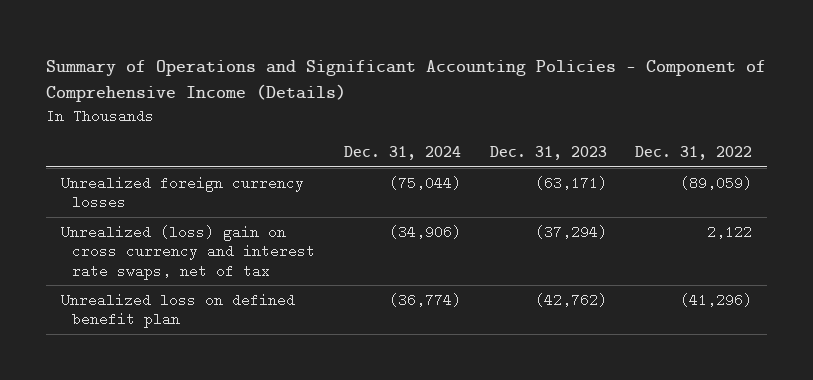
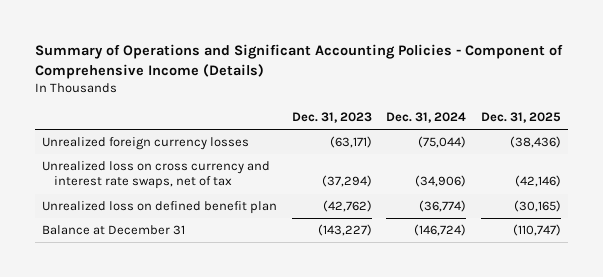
- | Dec. 31, 2024 | Dec. 31, 2023 | Dec. 31, 2022
+ | Dec. 31, 2023 | Dec. 31, 2024 | Dec. 31, 2025
- Unrealized (loss) gain on cross currency and interest rate swaps, net of tax | (34,906) | (37,294) | 2,122
+ Unrealized loss on cross currency and interest rate swaps, net of tax | (37,294) | (34,906) | (42,146)
+ Balance at December 31 | (143,227) | (146,724) | (110,747)

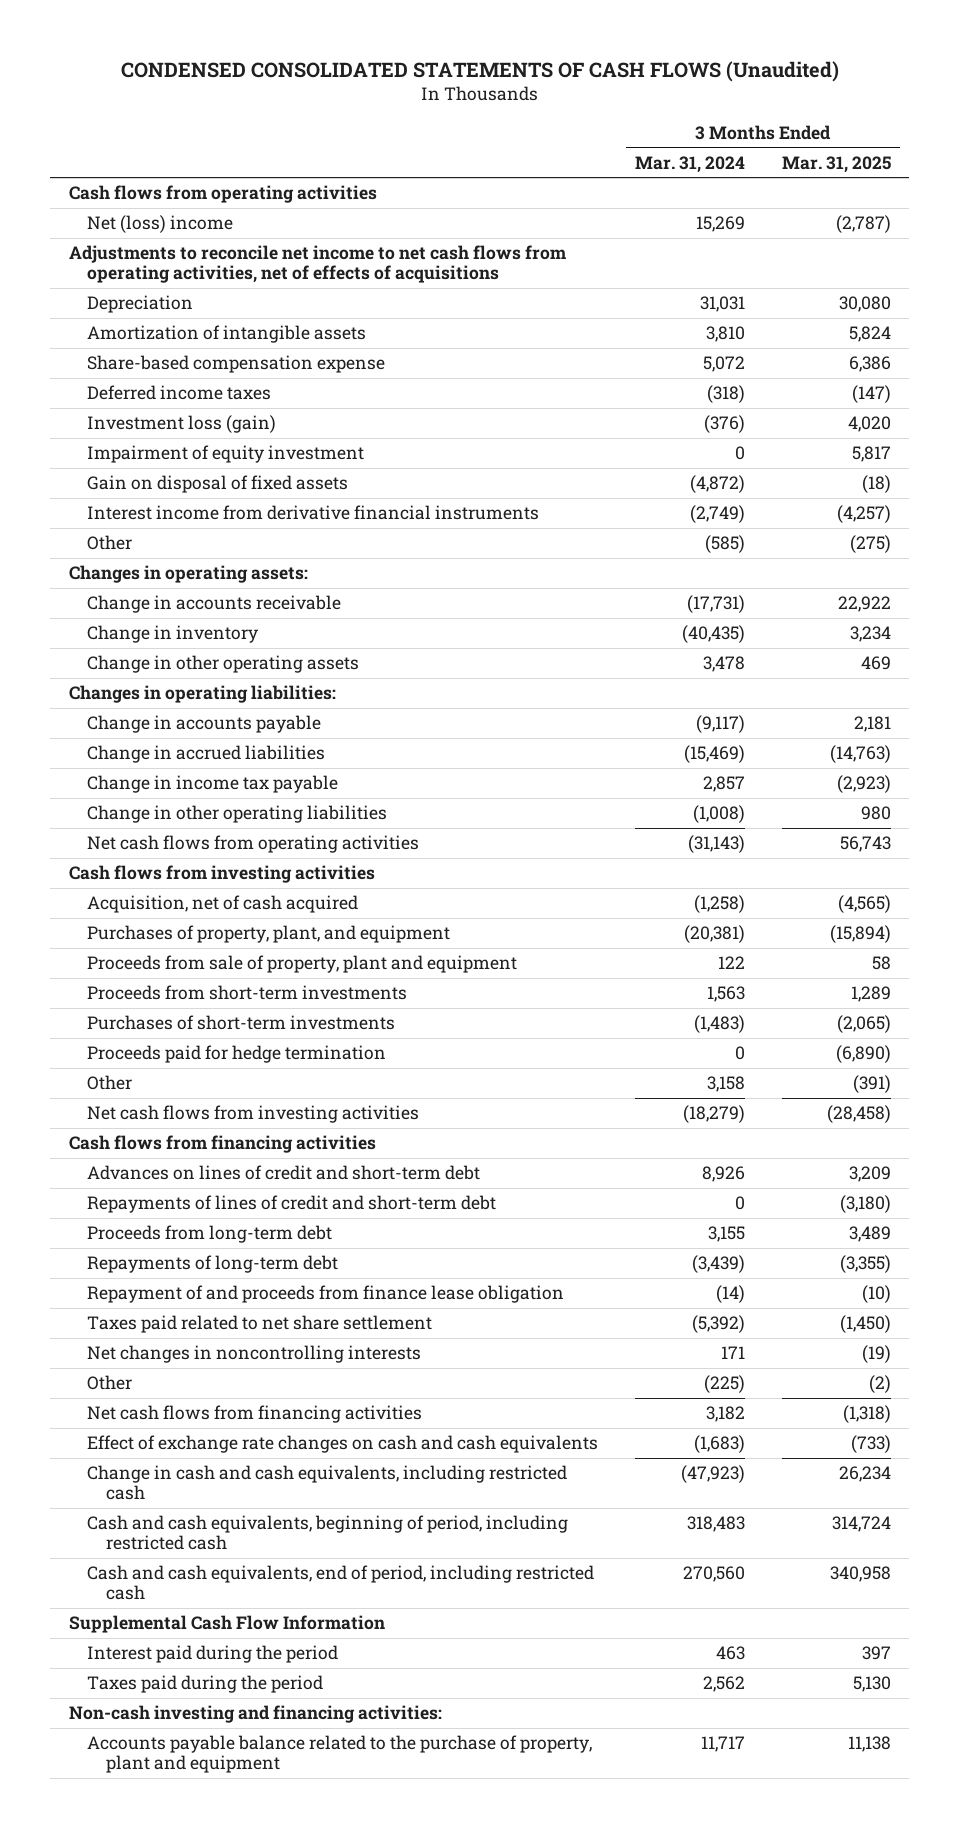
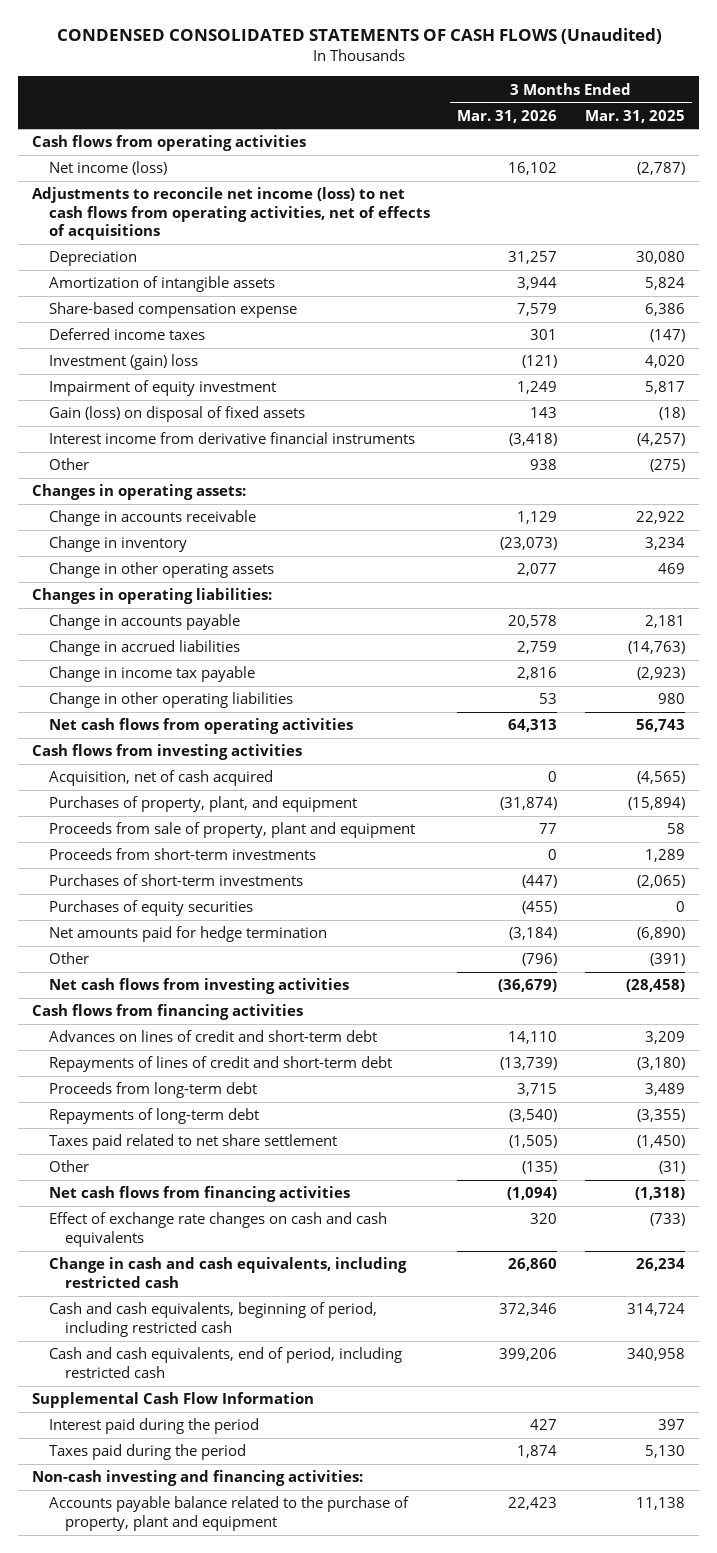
- | 3 Months Ended Mar. 31, 2024 | 3 Months Ended Mar. 31, 2025
+ | 3 Months Ended Mar. 31, 2026 | 3 Months Ended Mar. 31, 2025
- Net (loss) income | 15,269 | (2,787)
- Adjustments to reconcile net income to net cash flows from operating activities, net of effects of acquisitions
+ Net income (loss) | 16,102 | (2,787)
+ Adjustments to reconcile net income (loss) to net cash flows from operating activities, net of effects of acquisitions
- Investment loss (gain) | (376) | 4,020
+ Investment (gain) loss | (121) | 4,020
- Gain on disposal of fixed assets | (4,872) | (18)
+ Gain (loss) on disposal of fixed assets | 143 | (18)
- Proceeds paid for hedge termination | 0 | (6,890)
+ Purchases of equity securities | (455) | 0
+ Net amounts paid for hedge termination | (3,184) | (6,890)
- Repayment of and proceeds from finance lease obligation | (14) | (10)
- Net changes in noncontrolling interests | 171 | (19)
- Other | (225) | (2)
+ Other | (135) | (31)

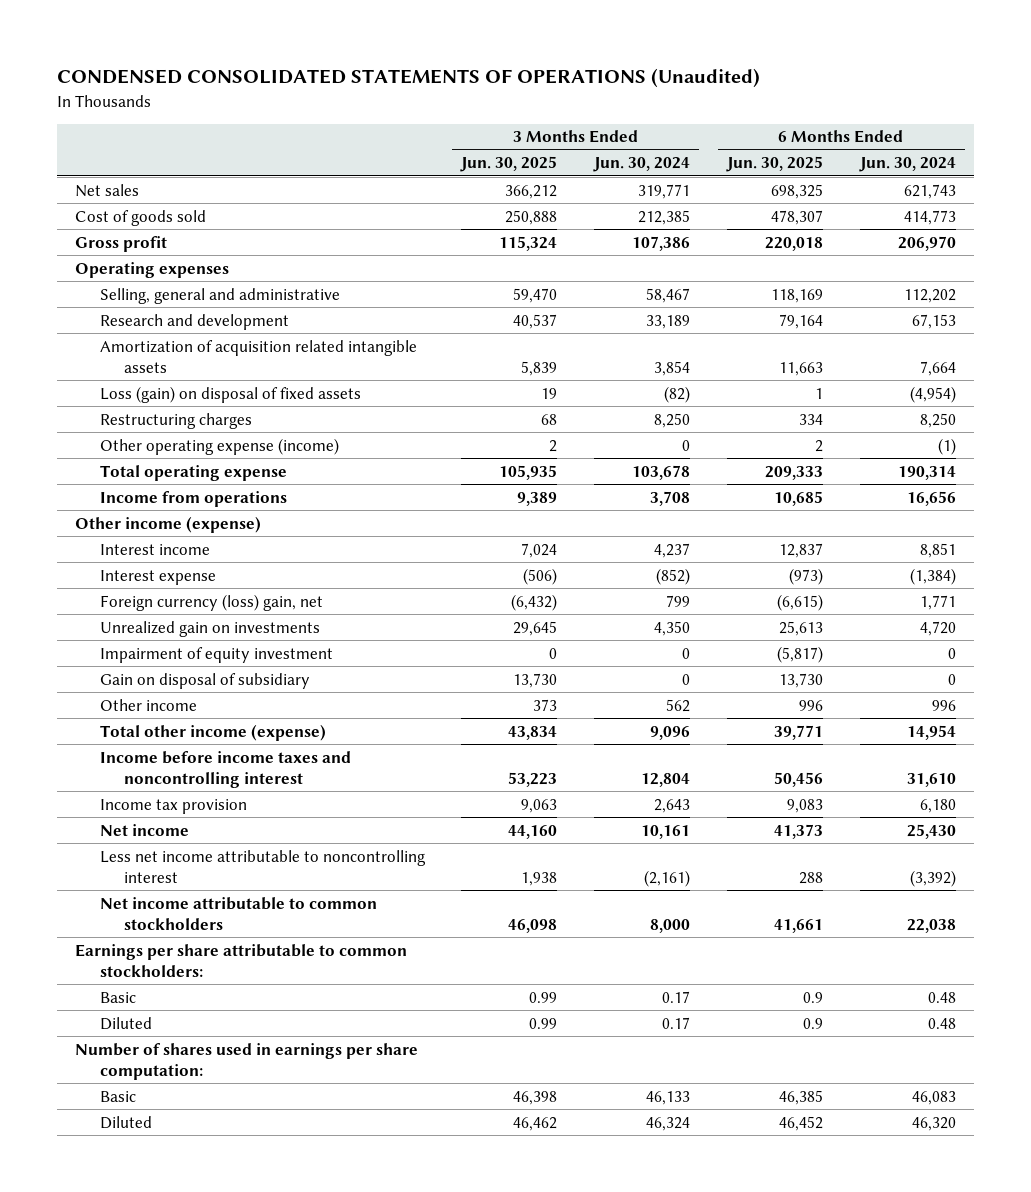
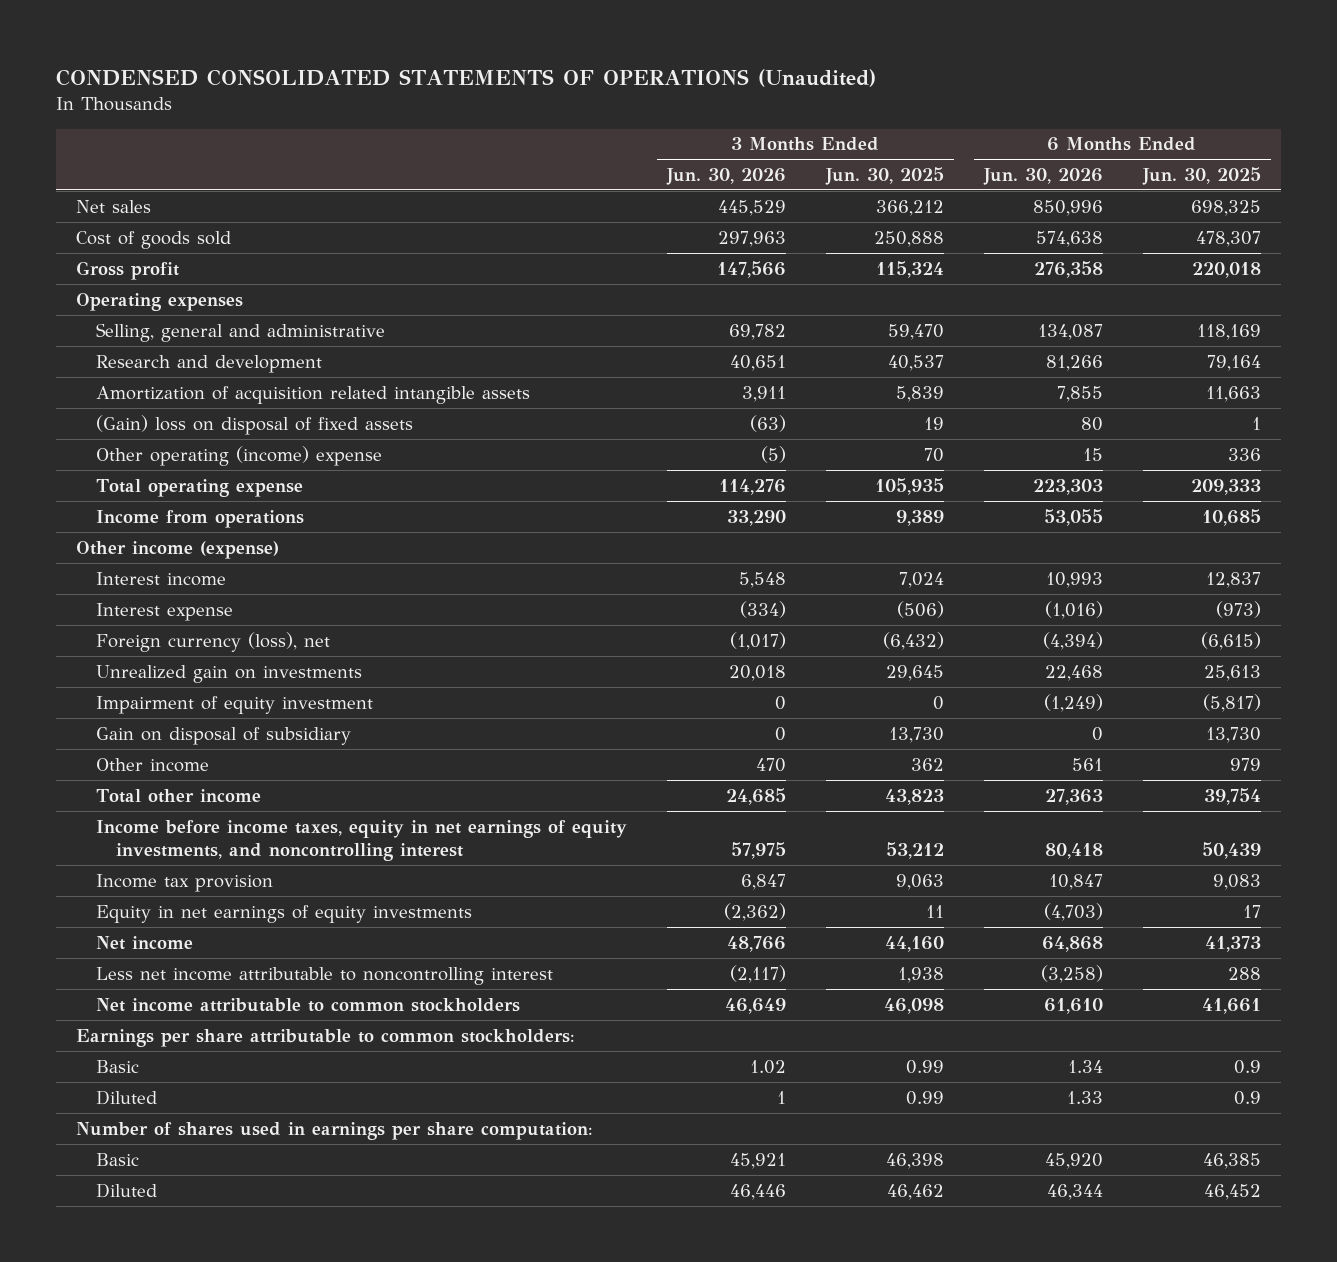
- | 3 Months Ended Jun. 30, 2025 | 3 Months Ended Jun. 30, 2024 | 6 Months Ended Jun. 30, 2025 | 6 Months Ended Jun. 30, 2024
+ | 3 Months Ended Jun. 30, 2026 | 3 Months Ended Jun. 30, 2025 | 6 Months Ended Jun. 30, 2026 | 6 Months Ended Jun. 30, 2025
- Loss (gain) on disposal of fixed assets | 19 | (82) | 1 | (4,954)
- Restructuring charges | 68 | 8,250 | 334 | 8,250
- Other operating expense (income) | 2 | 0 | 2 | (1)
+ (Gain) loss on disposal of fixed assets | (63) | 19 | 80 | 1
+ Other operating (income) expense | (5) | 70 | 15 | 336
- Foreign currency (loss) gain, net | (6,432) | 799 | (6,615) | 1,771
+ Foreign currency (loss), net | (1,017) | (6,432) | (4,394) | (6,615)
- Other income | 373 | 562 | 996 | 996
- Total other income (expense) | 43,834 | 9,096 | 39,771 | 14,954
- Income before income taxes and noncontrolling interest | 53,223 | 12,804 | 50,456 | 31,610
+ Other income | 470 | 362 | 561 | 979
+ Total other income | 24,685 | 43,823 | 27,363 | 39,754
+ Income before income taxes, equity in net earnings of equity investments, and noncontrolling interest | 57,975 | 53,212 | 80,418 | 50,439
+ Equity in net earnings of equity investments | (2,362) | 11 | (4,703) | 17

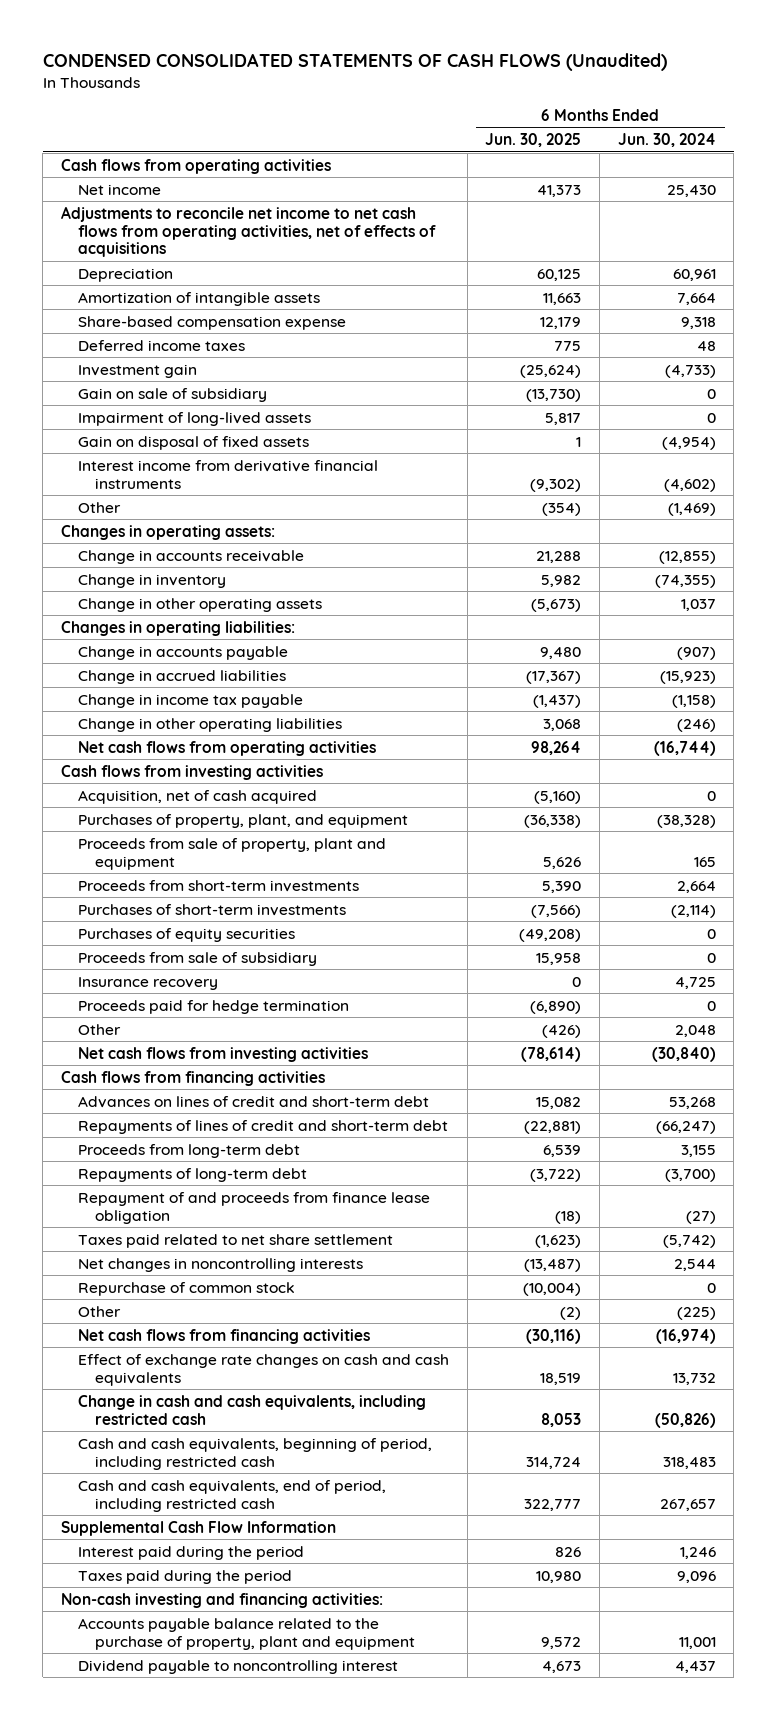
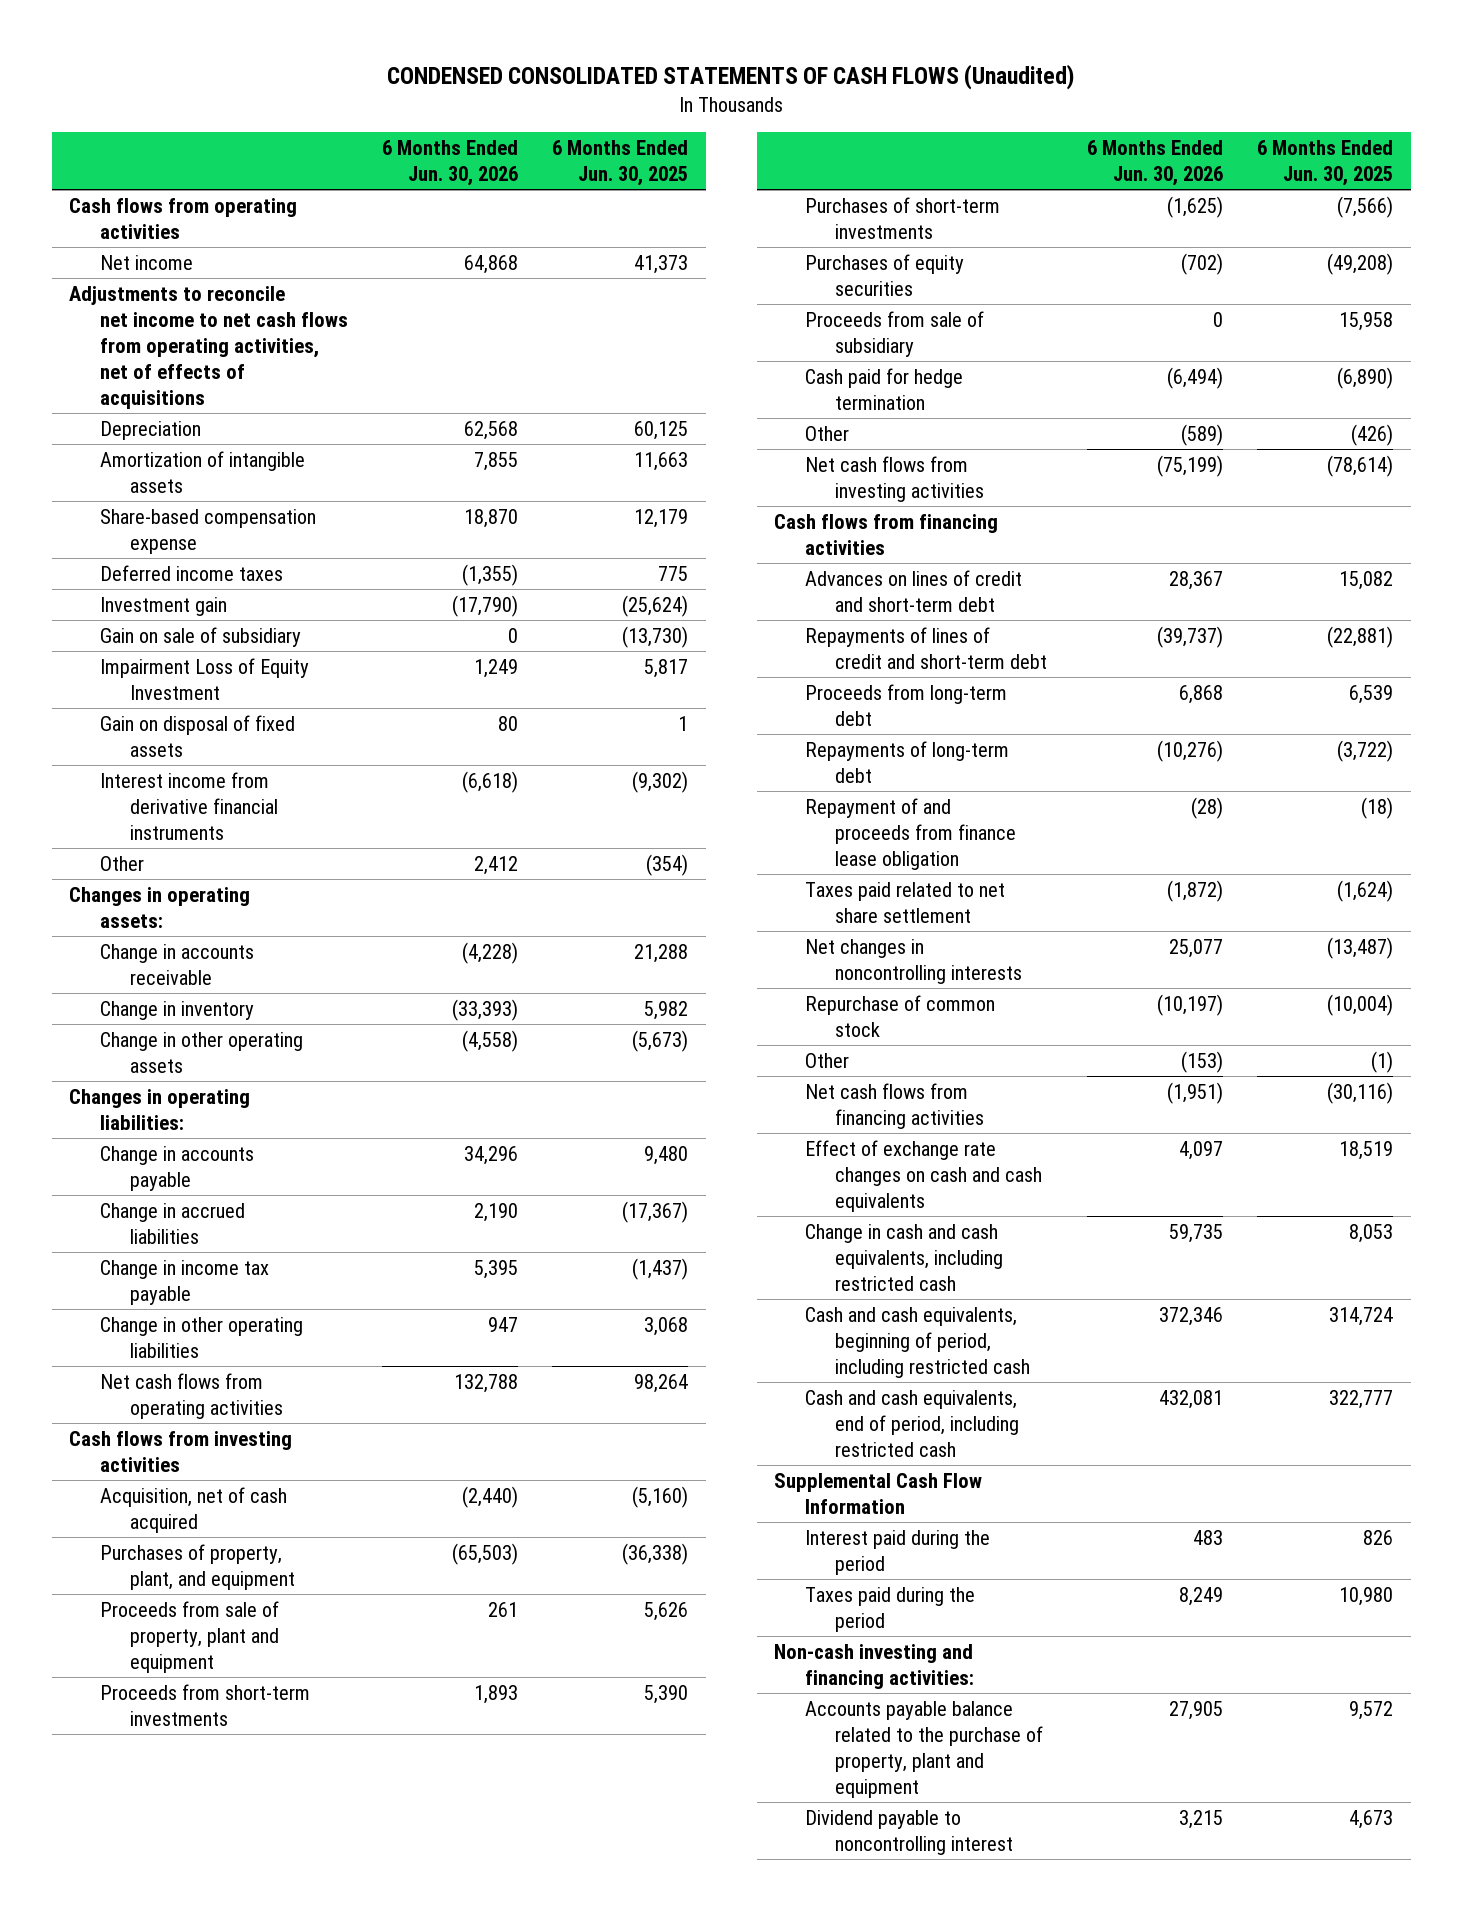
- | 6 Months Ended Jun. 30, 2025 | 6 Months Ended Jun. 30, 2024
+ | 6 Months Ended Jun. 30, 2026 | 6 Months Ended Jun. 30, 2025
- Impairment of long-lived assets | 5,817 | 0
+ Impairment Loss of Equity Investment | 1,249 | 5,817
- Insurance recovery | 0 | 4,725
- Proceeds paid for hedge termination | (6,890) | 0
+ Cash paid for hedge termination | (6,494) | (6,890)
- Taxes paid related to net share settlement | (1,623) | (5,742)
+ Taxes paid related to net share settlement | (1,872) | (1,624)
- Other | (2) | (225)
+ Other | (153) | (1)

